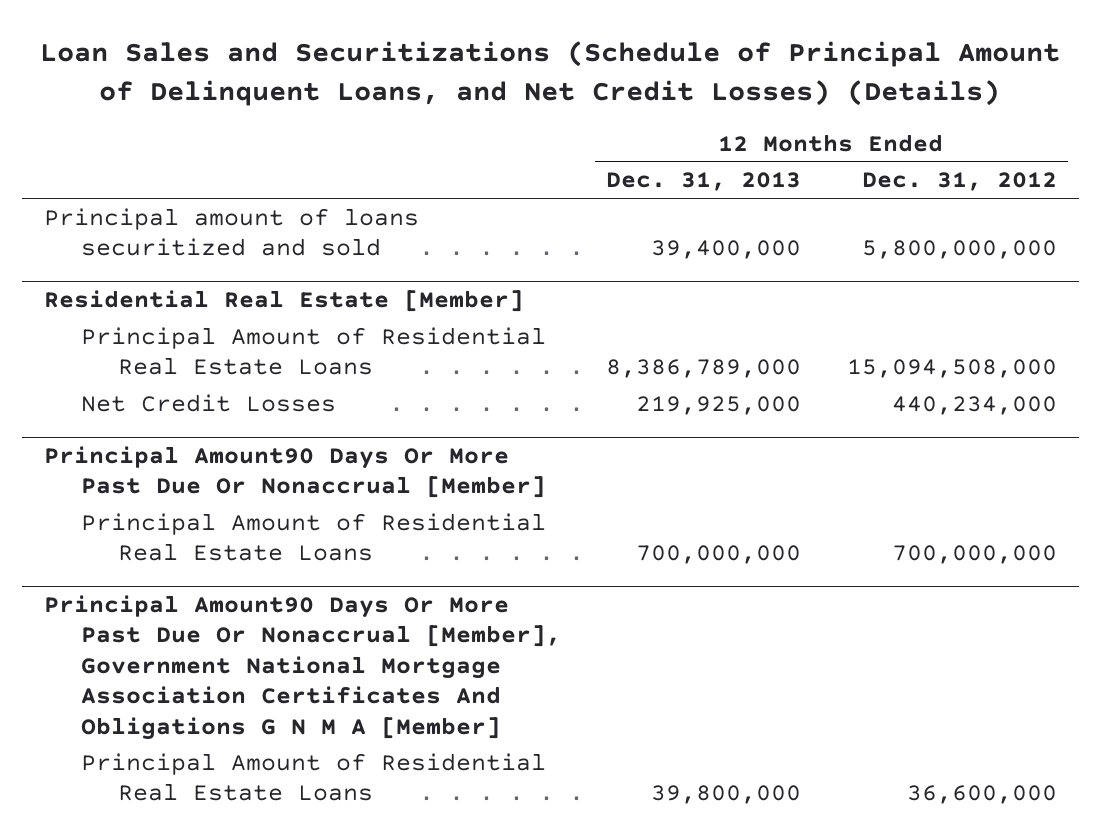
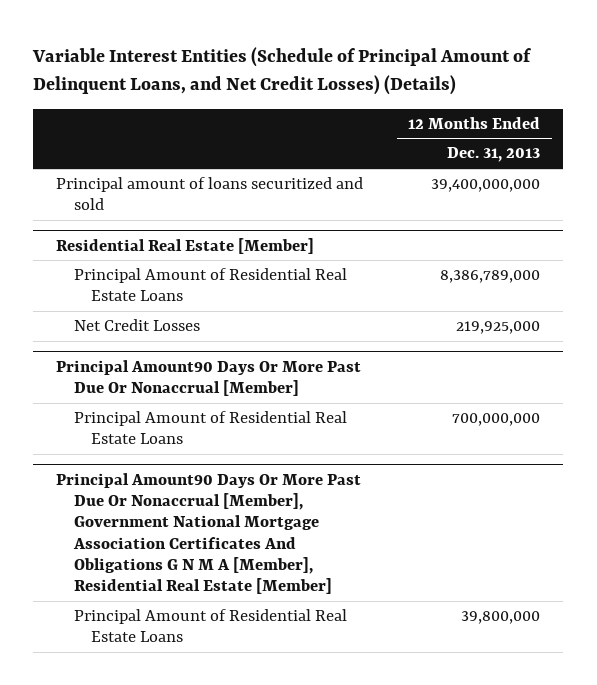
- Loan Sales and Securitizations (Schedule of Principal Amount of Delinquent Loans, and Net Credit Losses) (Details)
+ Variable Interest Entities (Schedule of Principal Amount of Delinquent Loans, and Net Credit Losses) (Details)
- | 12 Months Ended Dec. 31, 2013 | 12 Months Ended Dec. 31, 2012
+ | 12 Months Ended Dec. 31, 2013
- Principal amount of loans securitized and sold | 39,400,000 | 5,800,000,000
+ Principal amount of loans securitized and sold | 39,400,000,000
- Principal Amount90 Days Or More Past Due Or Nonaccrual [Member], Government National Mortgage Association Certificates And Obligations G N M A [Member]
+ Principal Amount90 Days Or More Past Due Or Nonaccrual [Member], Government National Mortgage Association Certificates And Obligations G N M A [Member], Residential Real Estate [Member]

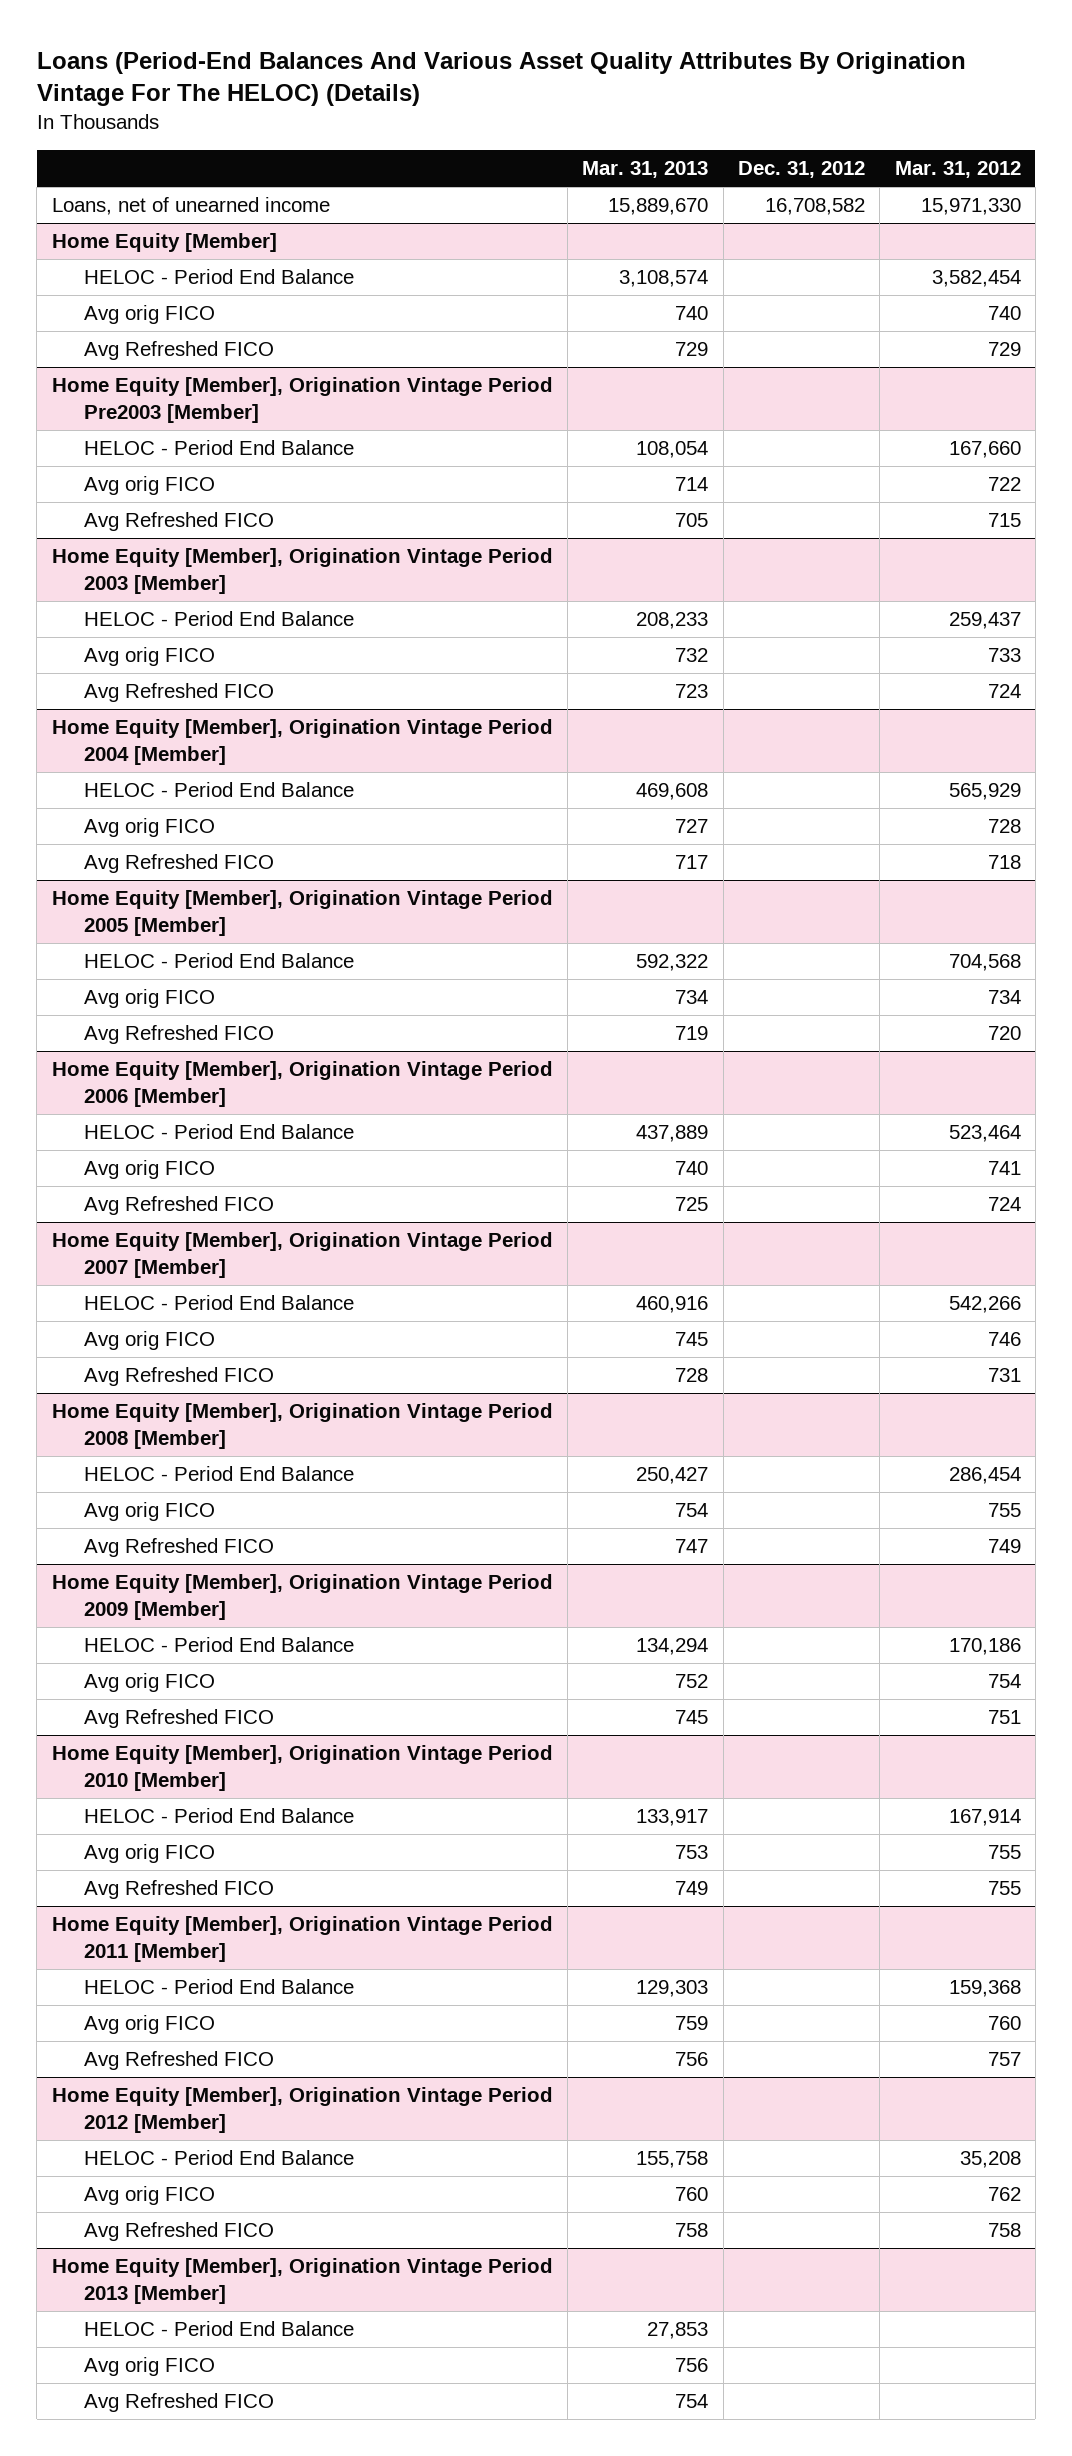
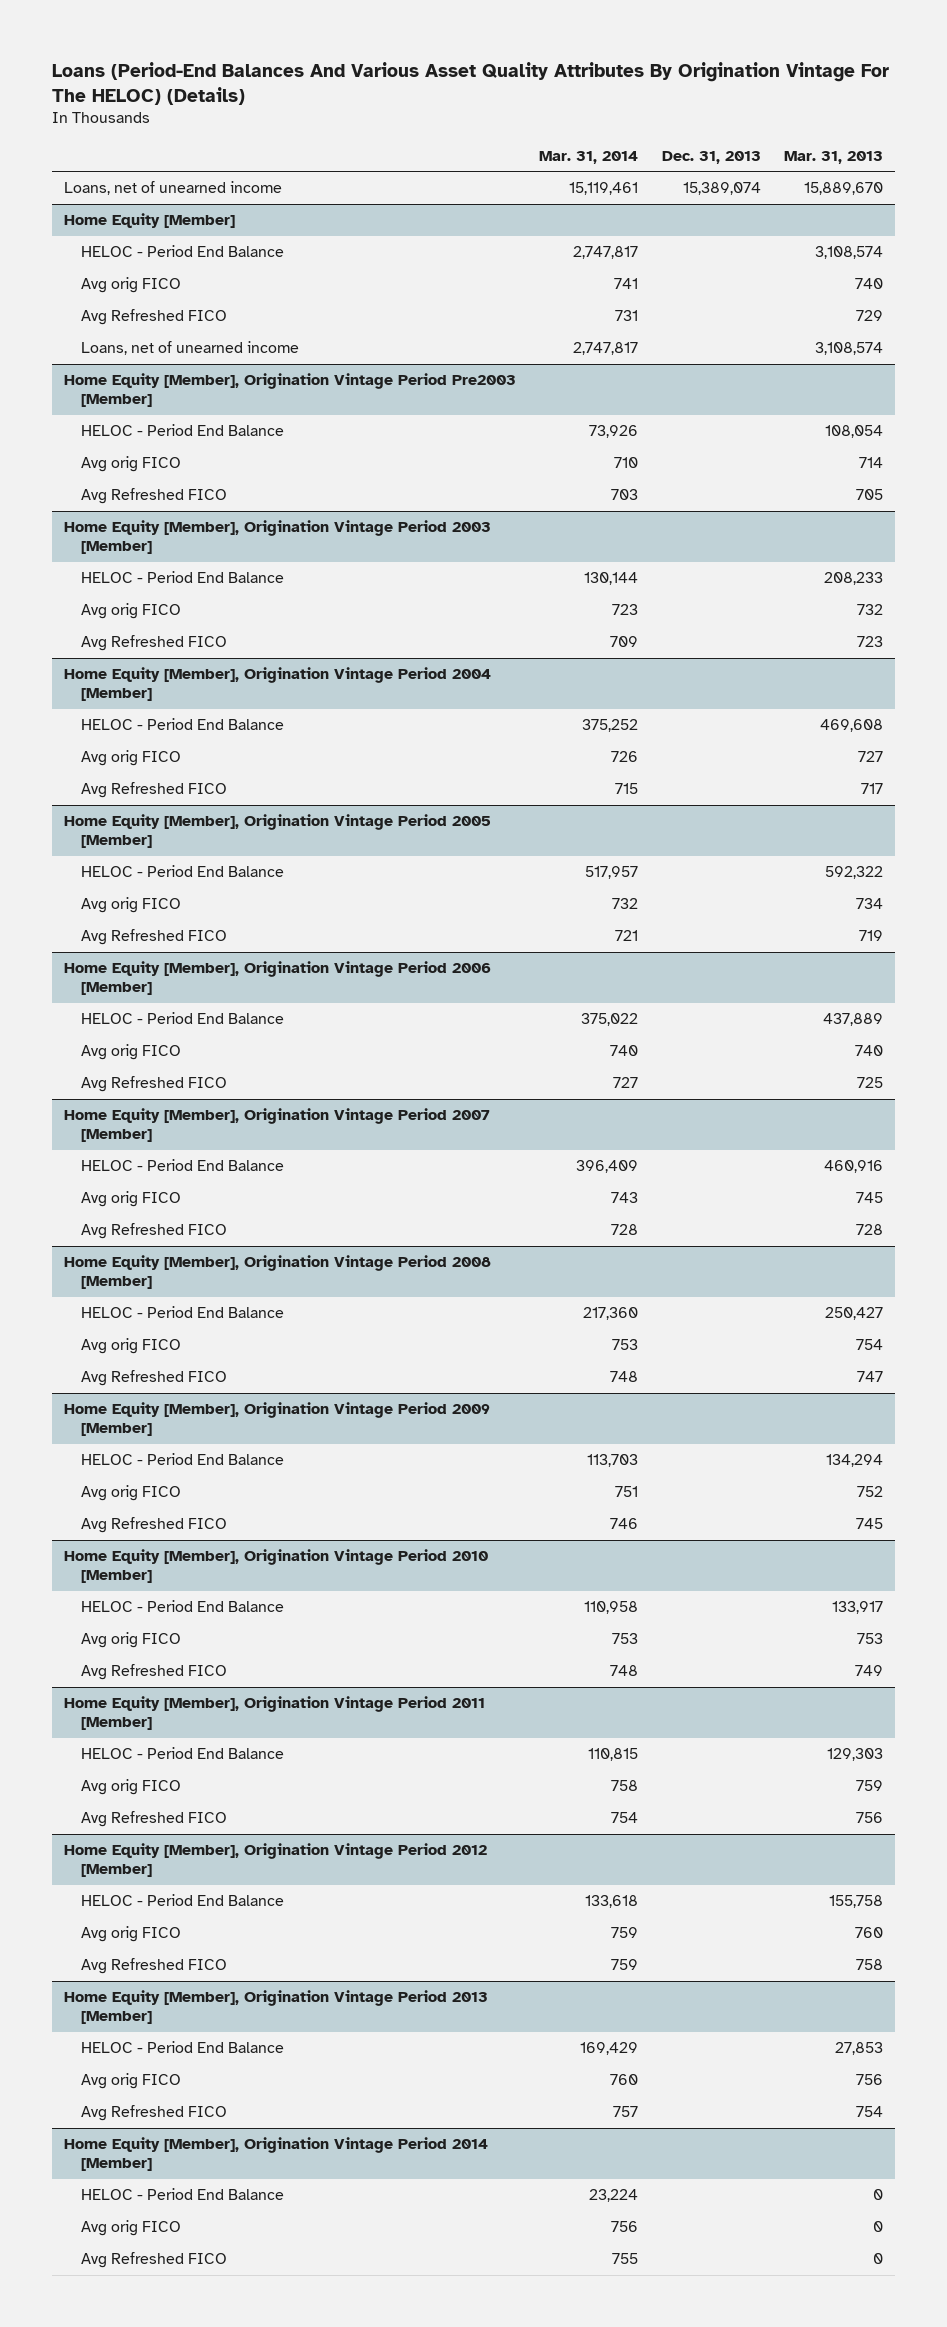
- | Mar. 31, 2013 | Dec. 31, 2012 | Mar. 31, 2012
+ | Mar. 31, 2014 | Dec. 31, 2013 | Mar. 31, 2013
@ Home Equity [Member]
+ Loans, net of unearned income | 2,747,817 | | 3,108,574
+ Home Equity [Member], Origination Vintage Period 2014 [Member]
+ HELOC - Period End Balance | 23,224 | | 0
+ Avg orig FICO | 756 | | 0
+ Avg Refreshed FICO | 755 | | 0

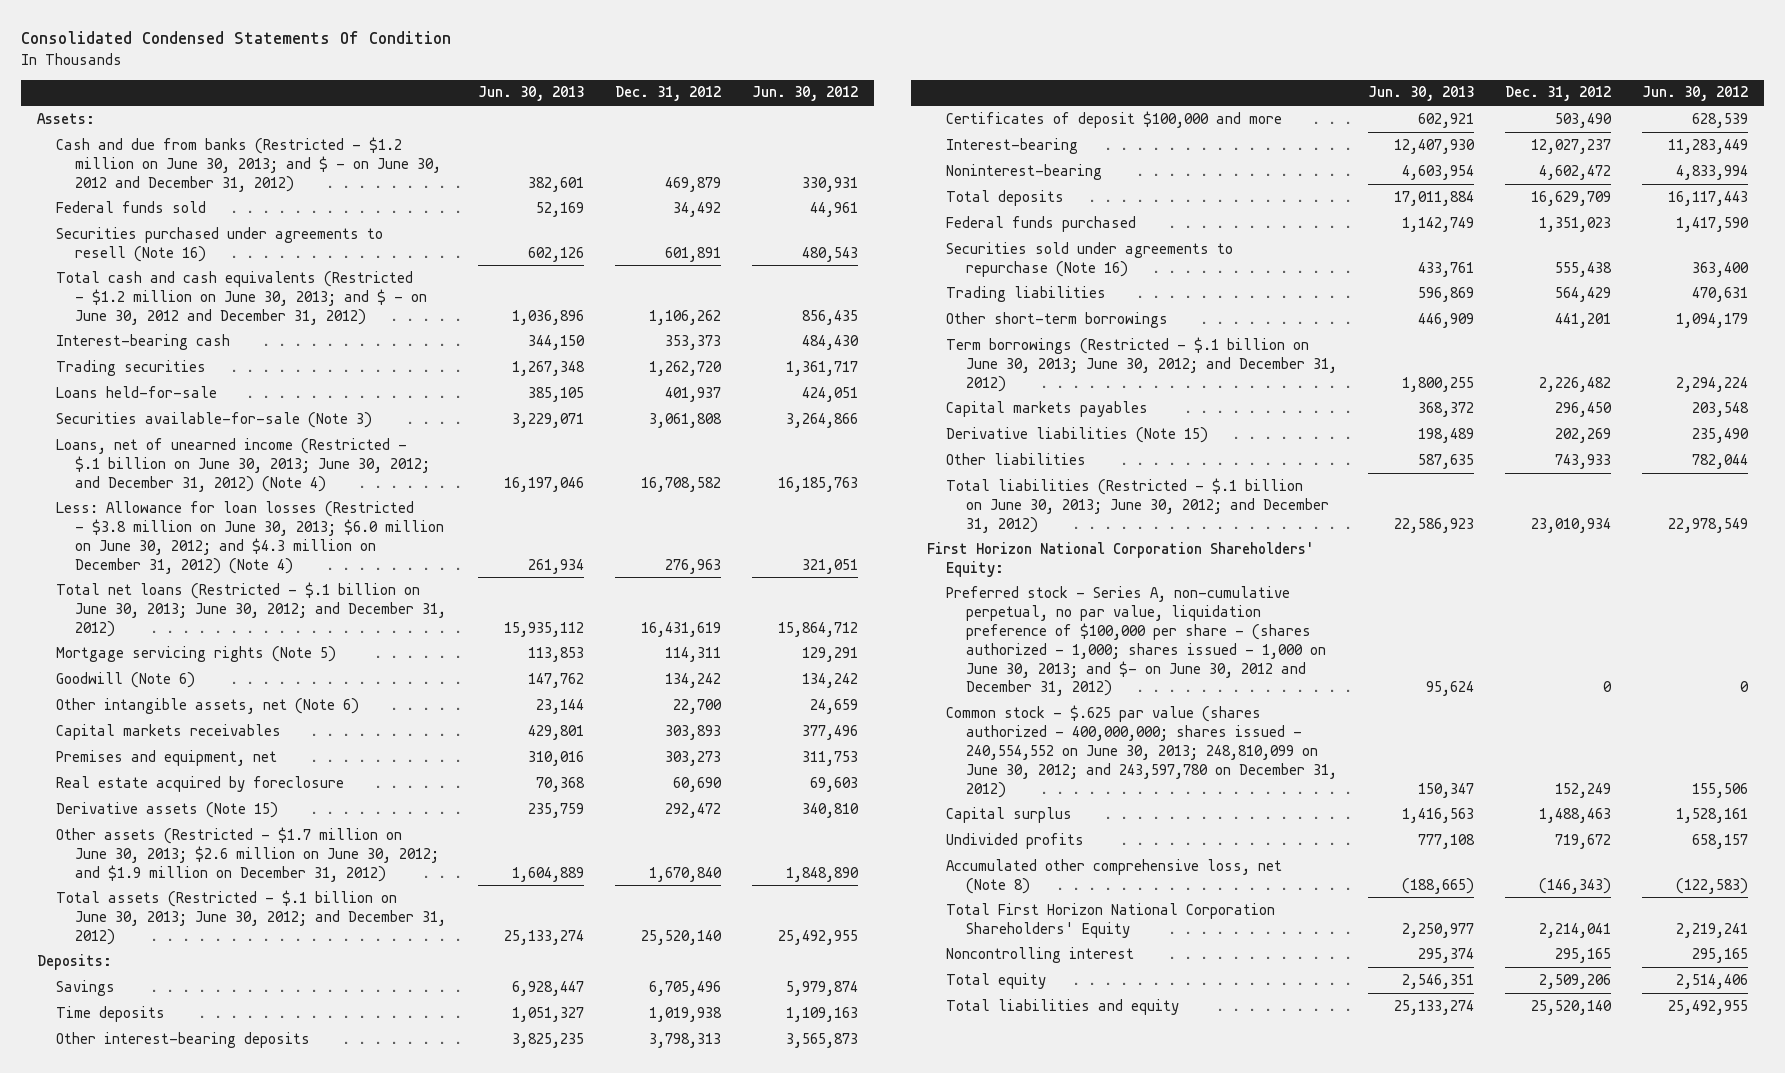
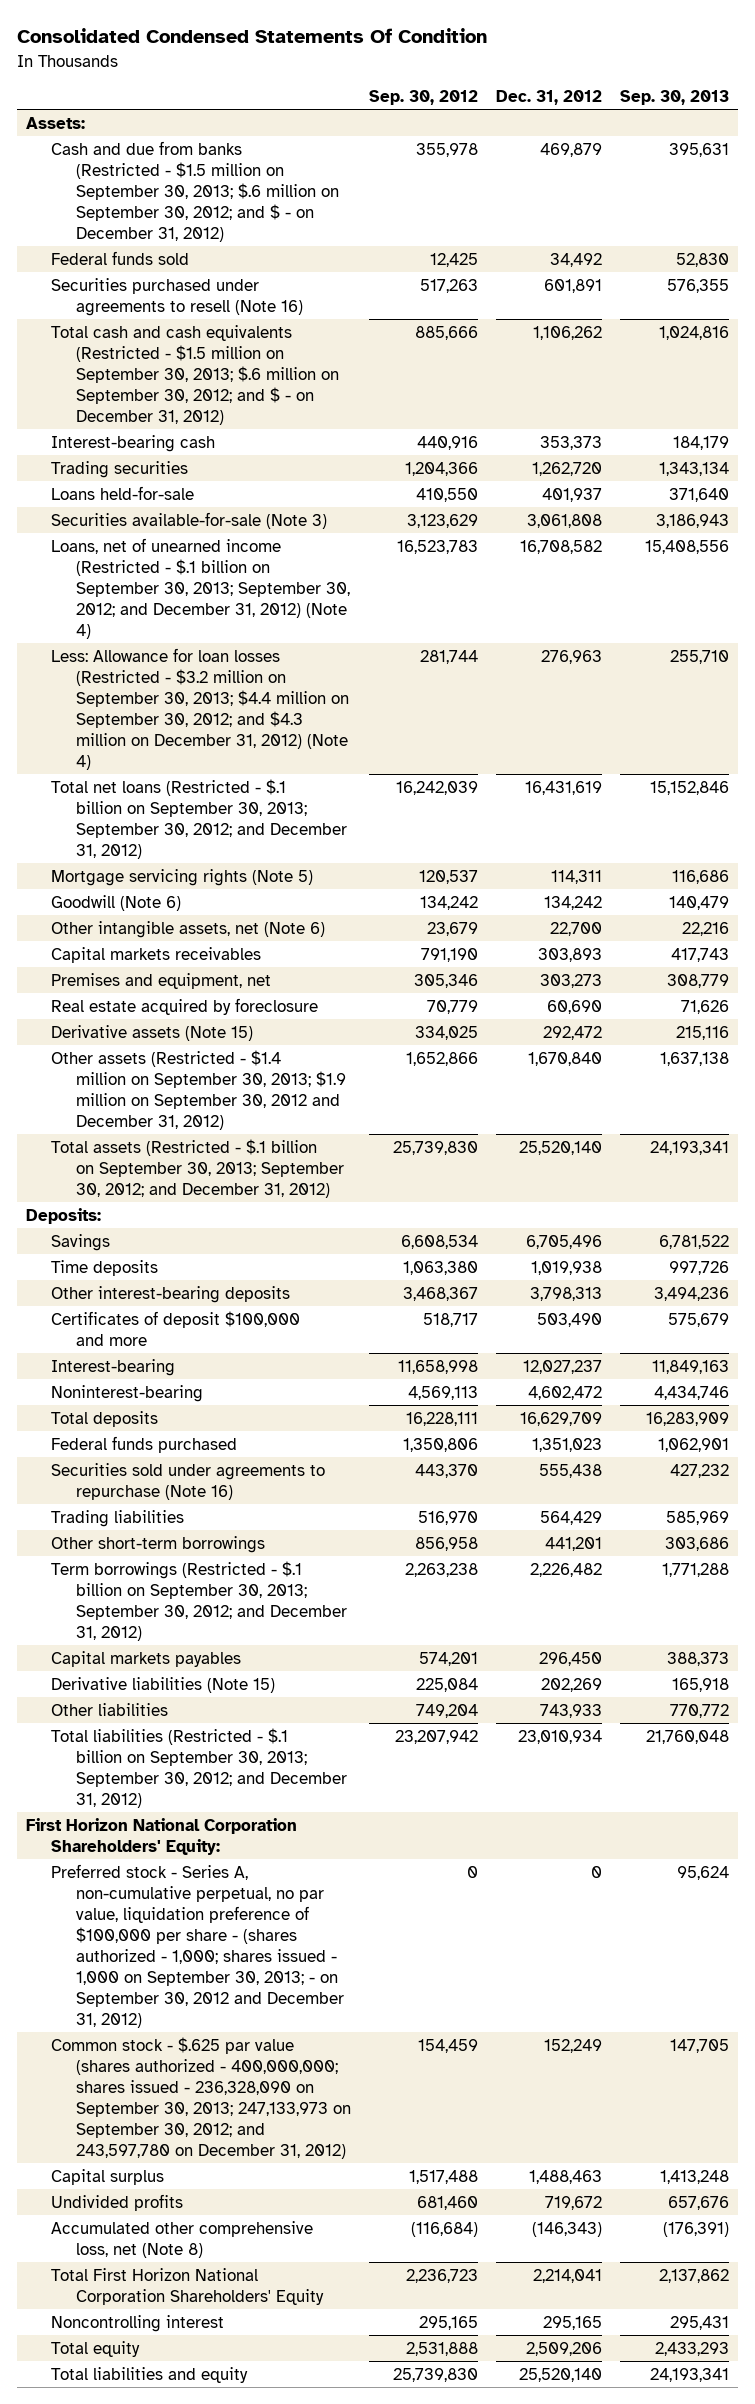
- | Jun. 30, 2013 | Dec. 31, 2012 | Jun. 30, 2012
+ | Sep. 30, 2012 | Dec. 31, 2012 | Sep. 30, 2013
- Cash and due from banks (Restricted - $1.2 million on June 30, 2013; and $ - on June 30, 2012 and December 31, 2012) | 382,601 | 469,879 | 330,931
+ Cash and due from banks (Restricted - $1.5 million on September 30, 2013; $.6 million on September 30, 2012; and $ - on December 31, 2012) | 355,978 | 469,879 | 395,631
- Total cash and cash equivalents (Restricted - $1.2 million on June 30, 2013; and $ - on June 30, 2012 and December 31, 2012) | 1,036,896 | 1,106,262 | 856,435
+ Total cash and cash equivalents (Restricted - $1.5 million on September 30, 2013; $.6 million on September 30, 2012; and $ - on December 31, 2012) | 885,666 | 1,106,262 | 1,024,816
- Loans, net of unearned income (Restricted - $.1 billion on June 30, 2013; June 30, 2012; and December 31, 2012) (Note 4) | 16,197,046 | 16,708,582 | 16,185,763
- Less: Allowance for loan losses (Restricted - $3.8 million on June 30, 2013; $6.0 million on June 30, 2012; and $4.3 million on December 31, 2012) (Note 4) | 261,934 | 276,963 | 321,051
- Total net loans (Restricted - $.1 billion on June 30, 2013; June 30, 2012; and December 31, 2012) | 15,935,112 | 16,431,619 | 15,864,712
+ Loans, net of unearned income (Restricted - $.1 billion on September 30, 2013; September 30, 2012; and December 31, 2012) (Note 4) | 16,523,783 | 16,708,582 | 15,408,556
+ Less: Allowance for loan losses (Restricted - $3.2 million on September 30, 2013; $4.4 million on September 30, 2012; and $4.3 million on December 31, 2012) (Note 4) | 281,744 | 276,963 | 255,710
+ Total net loans (Restricted - $.1 billion on September 30, 2013; September 30, 2012; and December 31, 2012) | 16,242,039 | 16,431,619 | 15,152,846
- Other assets (Restricted - $1.7 million on June 30, 2013; $2.6 million on June 30, 2012; and $1.9 million on December 31, 2012) | 1,604,889 | 1,670,840 | 1,848,890
- Total assets (Restricted - $.1 billion on June 30, 2013; June 30, 2012; and December 31, 2012) | 25,133,274 | 25,520,140 | 25,492,955
+ Other assets (Restricted - $1.4 million on September 30, 2013; $1.9 million on September 30, 2012 and December 31, 2012) | 1,652,866 | 1,670,840 | 1,637,138
+ Total assets (Restricted - $.1 billion on September 30, 2013; September 30, 2012; and December 31, 2012) | 25,739,830 | 25,520,140 | 24,193,341
- Term borrowings (Restricted - $.1 billion on June 30, 2013; June 30, 2012; and December 31, 2012) | 1,800,255 | 2,226,482 | 2,294,224
+ Term borrowings (Restricted - $.1 billion on September 30, 2013; September 30, 2012; and December 31, 2012) | 2,263,238 | 2,226,482 | 1,771,288
- Total liabilities (Restricted - $.1 billion on June 30, 2013; June 30, 2012; and December 31, 2012) | 22,586,923 | 23,010,934 | 22,978,549
+ Total liabilities (Restricted - $.1 billion on September 30, 2013; September 30, 2012; and December 31, 2012) | 23,207,942 | 23,010,934 | 21,760,048
- Preferred stock - Series A, non-cumulative perpetual, no par value, liquidation preference of $100,000 per share - (shares authorized - 1,000; shares issued - 1,000 on June 30, 2013; and $- on June 30, 2012 and December 31, 2012) | 95,624 | 0 | 0
- Common stock - $.625 par value (shares authorized - 400,000,000; shares issued - 240,554,552 on June 30, 2013; 248,810,099 on June 30, 2012; and 243,597,780 on December 31, 2012) | 150,347 | 152,249 | 155,506
+ Preferred stock - Series A, non-cumulative perpetual, no par value, liquidation preference of $100,000 per share - (shares authorized - 1,000; shares issued - 1,000 on September 30, 2013; - on September 30, 2012 and December 31, 2012) | 0 | 0 | 95,624
+ Common stock - $.625 par value (shares authorized - 400,000,000; shares issued - 236,328,090 on September 30, 2013; 247,133,973 on September 30, 2012; and 243,597,780 on December 31, 2012) | 154,459 | 152,249 | 147,705

